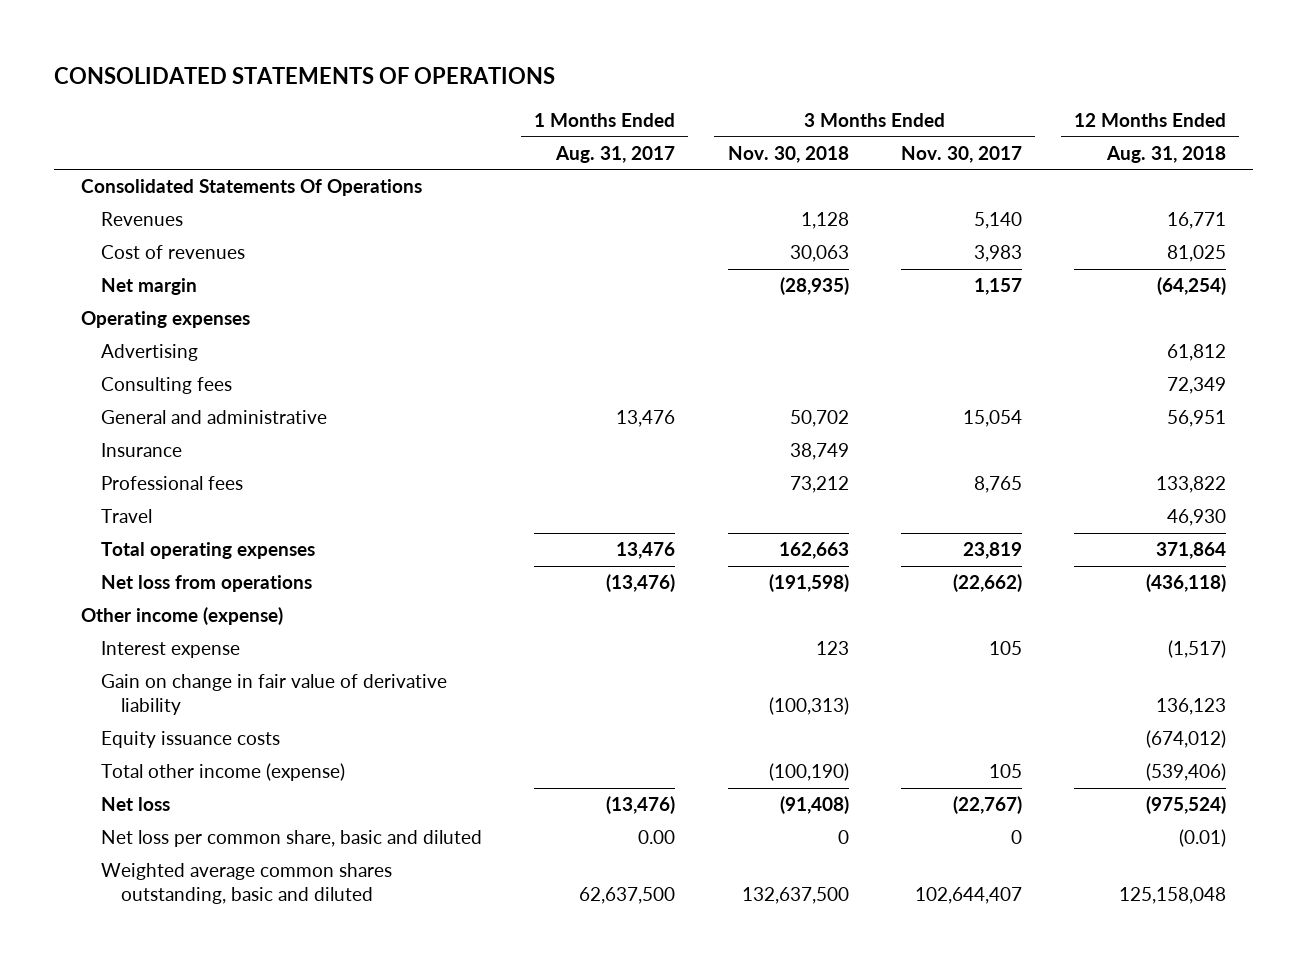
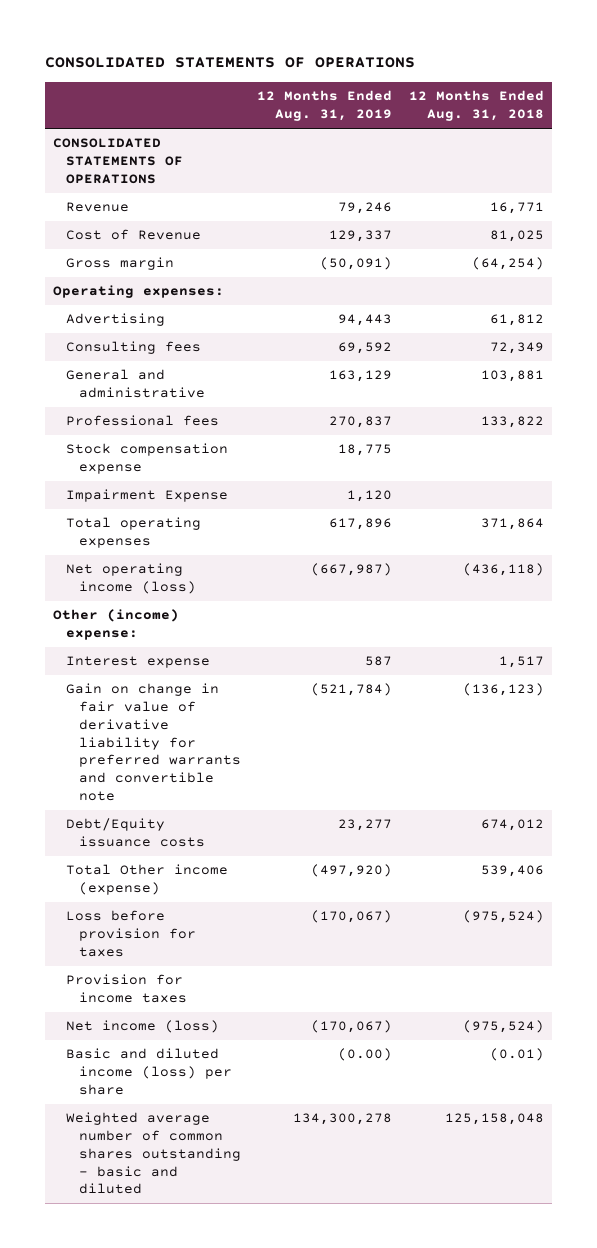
- | 1 Months Ended Aug. 31, 2017 | 3 Months Ended Nov. 30, 2018 | 3 Months Ended Nov. 30, 2017 | 12 Months Ended Aug. 31, 2018
+ | 12 Months Ended Aug. 31, 2019 | 12 Months Ended Aug. 31, 2018
- Consolidated Statements Of Operations
- Revenues | | 1,128 | 5,140 | 16,771
- Cost of revenues | | 30,063 | 3,983 | 81,025
- Net margin | | (28,935) | 1,157 | (64,254)
- Operating expenses
+ CONSOLIDATED STATEMENTS OF OPERATIONS
+ Revenue | 79,246 | 16,771
+ Cost of Revenue | 129,337 | 81,025
+ Gross margin | (50,091) | (64,254)
+ Operating expenses:
- General and administrative | 13,476 | 50,702 | 15,054 | 56,951
- Insurance | | 38,749 | |
+ General and administrative | 163,129 | 103,881
- Travel | | | | 46,930
+ Stock compensation expense | 18,775 |
+ Impairment Expense | 1,120 |
- Net loss from operations | (13,476) | (191,598) | (22,662) | (436,118)
- Other income (expense)
- Interest expense | | 123 | 105 | (1,517)
- Gain on change in fair value of derivative liability | | (100,313) | | 136,123
- Equity issuance costs | | | | (674,012)
- Total other income (expense) | | (100,190) | 105 | (539,406)
- Net loss | (13,476) | (91,408) | (22,767) | (975,524)
- Net loss per common share, basic and diluted | 0.00 | 0 | 0 | (0.01)
- Weighted average common shares outstanding, basic and diluted | 62,637,500 | 132,637,500 | 102,644,407 | 125,158,048
+ Net operating income (loss) | (667,987) | (436,118)
+ Other (income) expense:
+ Interest expense | 587 | 1,517
+ Gain on change in fair value of derivative liability for preferred warrants and convertible note | (521,784) | (136,123)
+ Debt/Equity issuance costs | 23,277 | 674,012
+ Total Other income (expense) | (497,920) | 539,406
+ Loss before provision for taxes | (170,067) | (975,524)
+ Provision for income taxes
+ Net income (loss) | (170,067) | (975,524)
+ Basic and diluted income (loss) per share | (0.00) | (0.01)
+ Weighted average number of common shares outstanding - basic and diluted | 134,300,278 | 125,158,048

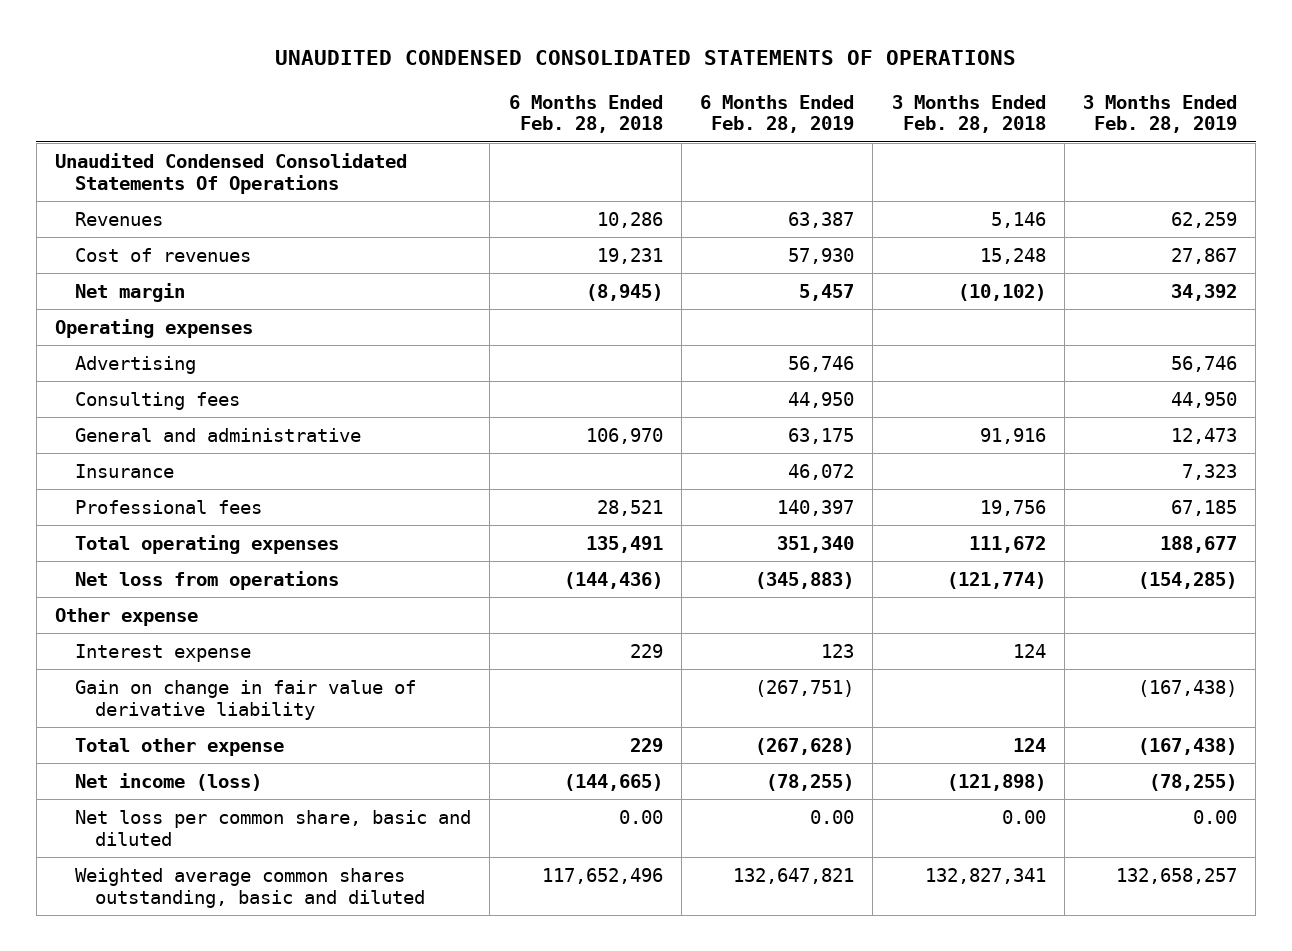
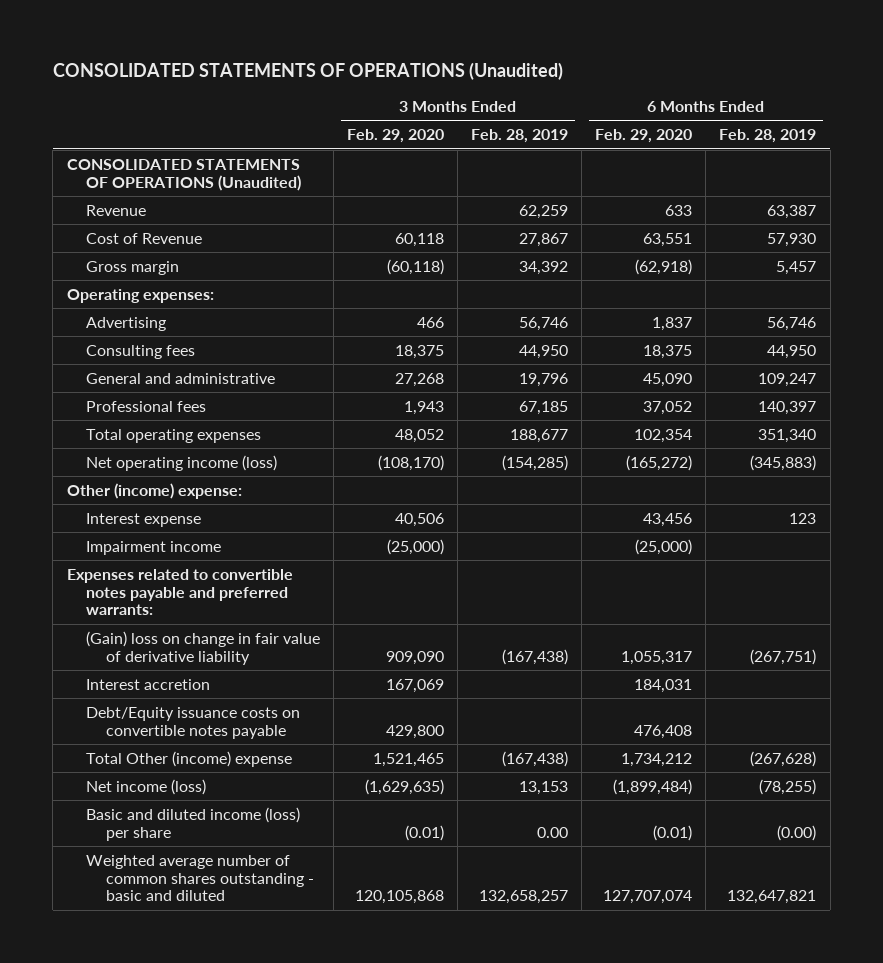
- UNAUDITED CONDENSED CONSOLIDATED STATEMENTS OF OPERATIONS
+ CONSOLIDATED STATEMENTS OF OPERATIONS (Unaudited)
- | 6 Months Ended Feb. 28, 2018 | 6 Months Ended Feb. 28, 2019 | 3 Months Ended Feb. 28, 2018 | 3 Months Ended Feb. 28, 2019
+ | 3 Months Ended Feb. 29, 2020 | 3 Months Ended Feb. 28, 2019 | 6 Months Ended Feb. 29, 2020 | 6 Months Ended Feb. 28, 2019
- Unaudited Condensed Consolidated Statements Of Operations
- Revenues | 10,286 | 63,387 | 5,146 | 62,259
- Cost of revenues | 19,231 | 57,930 | 15,248 | 27,867
- Net margin | (8,945) | 5,457 | (10,102) | 34,392
- Operating expenses
+ CONSOLIDATED STATEMENTS OF OPERATIONS (Unaudited)
+ Revenue | | 62,259 | 633 | 63,387
+ Cost of Revenue | 60,118 | 27,867 | 63,551 | 57,930
+ Gross margin | (60,118) | 34,392 | (62,918) | 5,457
+ Operating expenses:
- General and administrative | 106,970 | 63,175 | 91,916 | 12,473
- Insurance | | 46,072 | | 7,323
+ General and administrative | 27,268 | 19,796 | 45,090 | 109,247
- Net loss from operations | (144,436) | (345,883) | (121,774) | (154,285)
- Other expense
+ Net operating income (loss) | (108,170) | (154,285) | (165,272) | (345,883)
+ Other (income) expense:
- Gain on change in fair value of derivative liability | | (267,751) | | (167,438)
- Total other expense | 229 | (267,628) | 124 | (167,438)
- Net income (loss) | (144,665) | (78,255) | (121,898) | (78,255)
- Net loss per common share, basic and diluted | 0.00 | 0.00 | 0.00 | 0.00
- Weighted average common shares outstanding, basic and diluted | 117,652,496 | 132,647,821 | 132,827,341 | 132,658,257
+ Impairment income | (25,000) | | (25,000) |
+ Expenses related to convertible notes payable and preferred warrants:
+ (Gain) loss on change in fair value of derivative liability | 909,090 | (167,438) | 1,055,317 | (267,751)
+ Interest accretion | 167,069 | | 184,031 |
+ Debt/Equity issuance costs on convertible notes payable | 429,800 | | 476,408 |
+ Total Other (income) expense | 1,521,465 | (167,438) | 1,734,212 | (267,628)
+ Net income (loss) | (1,629,635) | 13,153 | (1,899,484) | (78,255)
+ Basic and diluted income (loss) per share | (0.01) | 0.00 | (0.01) | (0.00)
+ Weighted average number of common shares outstanding - basic and diluted | 120,105,868 | 132,658,257 | 127,707,074 | 132,647,821

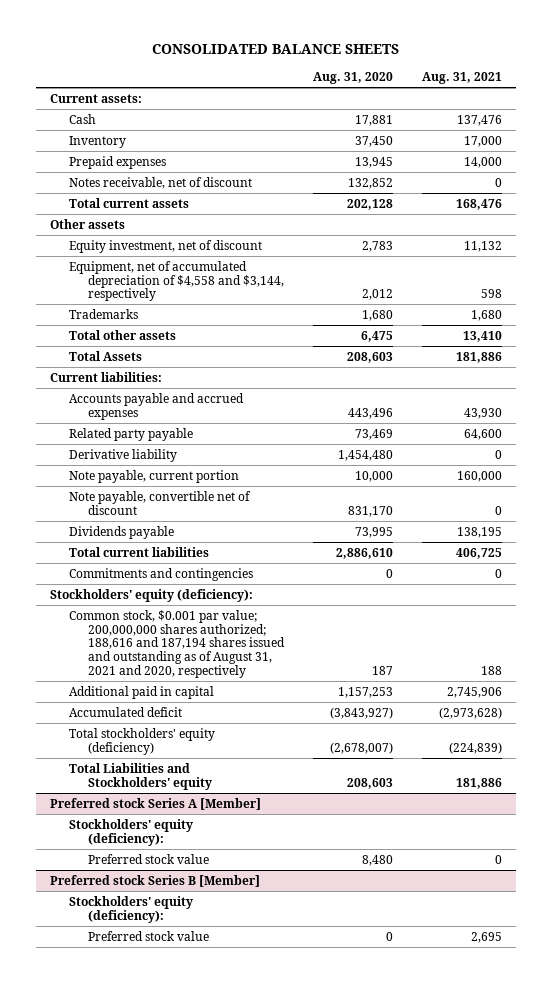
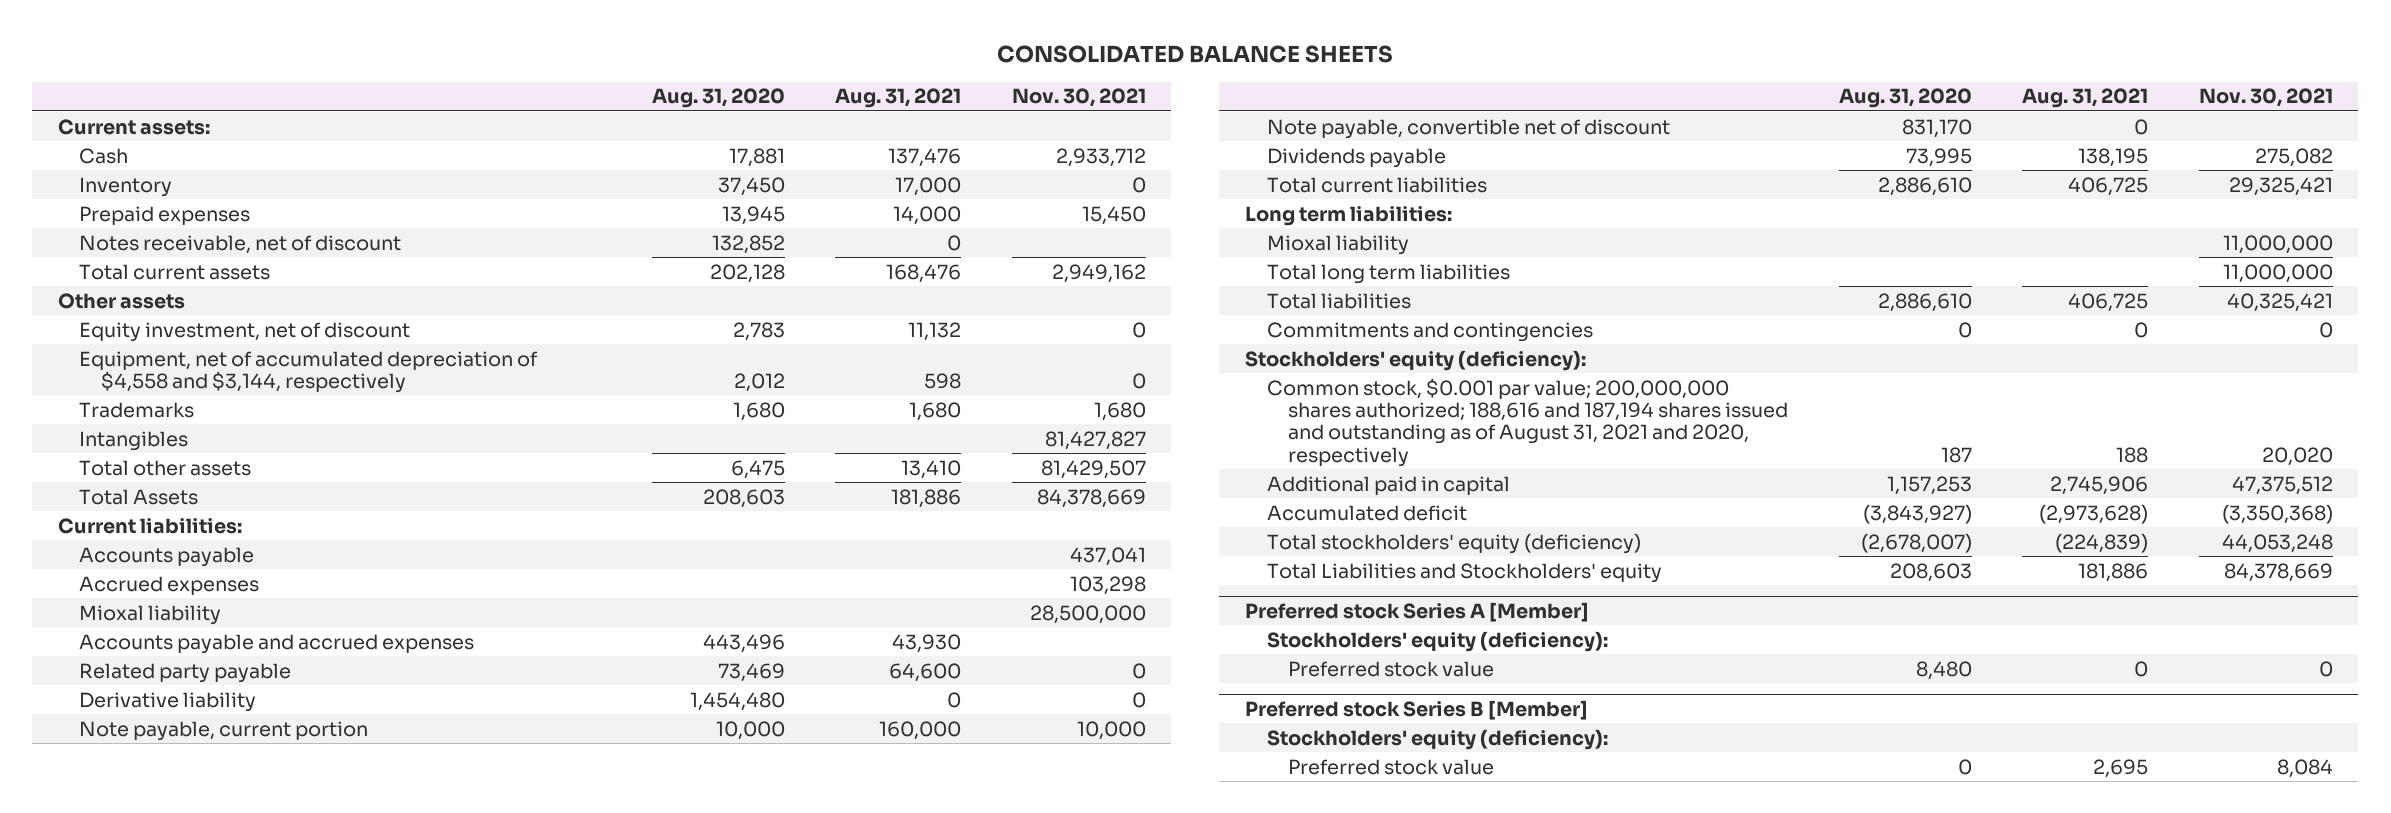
- | Aug. 31, 2020 | Aug. 31, 2021
+ | Aug. 31, 2020 | Aug. 31, 2021 | Nov. 30, 2021
+ Intangibles | | | 81,427,827
+ Accounts payable | | | 437,041
+ Accrued expenses | | | 103,298
+ Mioxal liability | | | 28,500,000
+ Long term liabilities:
+ Mioxal liability | | | 11,000,000
+ Total long term liabilities | | | 11,000,000
+ Total liabilities | 2,886,610 | 406,725 | 40,325,421

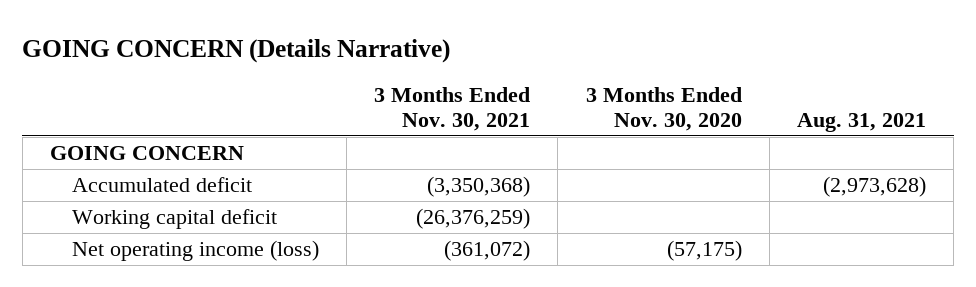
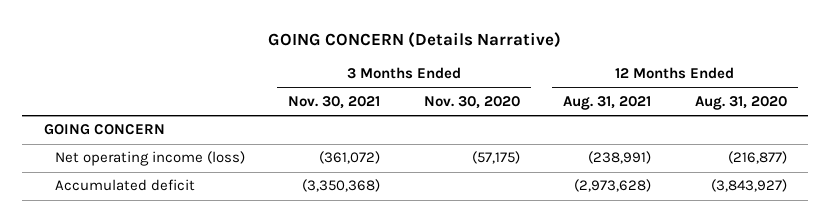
- | 3 Months Ended Nov. 30, 2021 | 3 Months Ended Nov. 30, 2020 | Aug. 31, 2021
+ | 3 Months Ended Nov. 30, 2021 | 3 Months Ended Nov. 30, 2020 | 12 Months Ended Aug. 31, 2021 | 12 Months Ended Aug. 31, 2020
- Working capital deficit | (26,376,259) | |
moved down: Accumulated deficit | (3,350,368) | | (2,973,628) | (3,843,927)

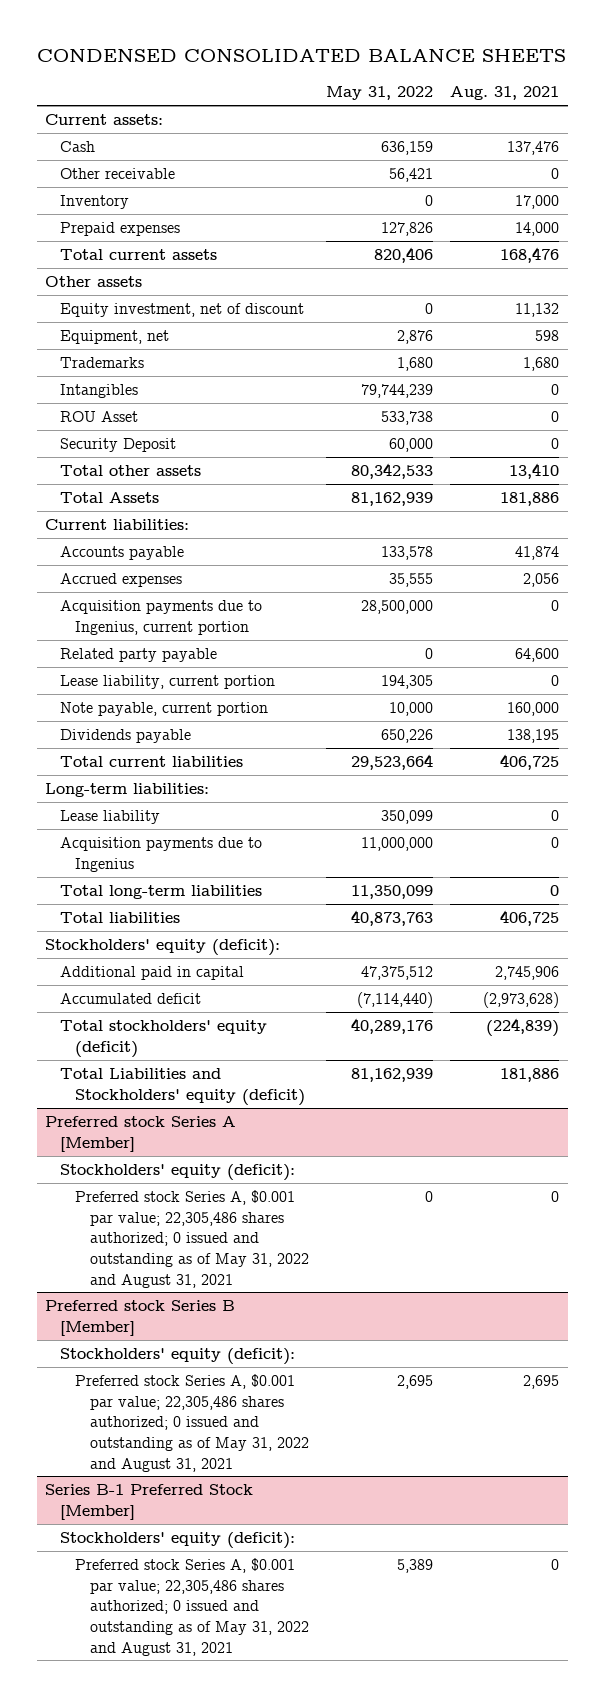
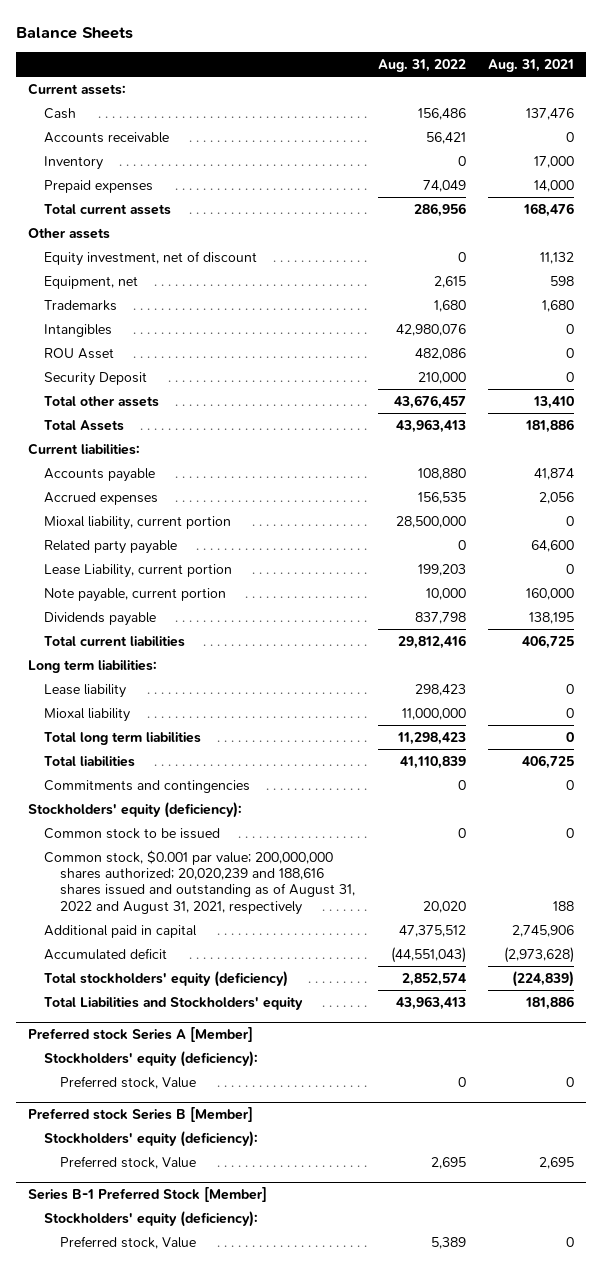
- CONDENSED CONSOLIDATED BALANCE SHEETS
+ Balance Sheets
- | May 31, 2022 | Aug. 31, 2021
+ | Aug. 31, 2022 | Aug. 31, 2021
- Other receivable | 56,421 | 0
+ Accounts receivable | 56,421 | 0
- Acquisition payments due to Ingenius, current portion | 28,500,000 | 0
+ Mioxal liability, current portion | 28,500,000 | 0
- Lease liability, current portion | 194,305 | 0
+ Lease Liability, current portion | 199,203 | 0
- Long-term liabilities:
+ Long term liabilities:
- Acquisition payments due to Ingenius | 11,000,000 | 0
- Total long-term liabilities | 11,350,099 | 0
+ Mioxal liability | 11,000,000 | 0
+ Total long term liabilities | 11,298,423 | 0
- Stockholders' equity (deficit):
+ Commitments and contingencies | 0 | 0
+ Stockholders' equity (deficiency):
+ Common stock to be issued | 0 | 0
+ Common stock, $0.001 par value; 200,000,000 shares authorized; 20,020,239 and 188,616 shares issued and outstanding as of August 31, 2022 and August 31, 2021, respectively | 20,020 | 188
- Total stockholders' equity (deficit) | 40,289,176 | (224,839)
- Total Liabilities and Stockholders' equity (deficit) | 81,162,939 | 181,886
+ Total stockholders' equity (deficiency) | 2,852,574 | (224,839)
+ Total Liabilities and Stockholders' equity | 43,963,413 | 181,886
@ Preferred stock Series A [Member]
- Stockholders' equity (deficit):
- Preferred stock Series A, $0.001 par value; 22,305,486 shares authorized; 0 issued and outstanding as of May 31, 2022 and August 31, 2021 | 0 | 0
+ Stockholders' equity (deficiency):
+ Preferred stock, Value | 0 | 0
@ Preferred stock Series B [Member]
- Stockholders' equity (deficit):
- Preferred stock Series A, $0.001 par value; 22,305,486 shares authorized; 0 issued and outstanding as of May 31, 2022 and August 31, 2021 | 2,695 | 2,695
+ Stockholders' equity (deficiency):
+ Preferred stock, Value | 2,695 | 2,695
@ Series B-1 Preferred Stock [Member]
- Stockholders' equity (deficit):
- Preferred stock Series A, $0.001 par value; 22,305,486 shares authorized; 0 issued and outstanding as of May 31, 2022 and August 31, 2021 | 5,389 | 0
+ Stockholders' equity (deficiency):
+ Preferred stock, Value | 5,389 | 0

